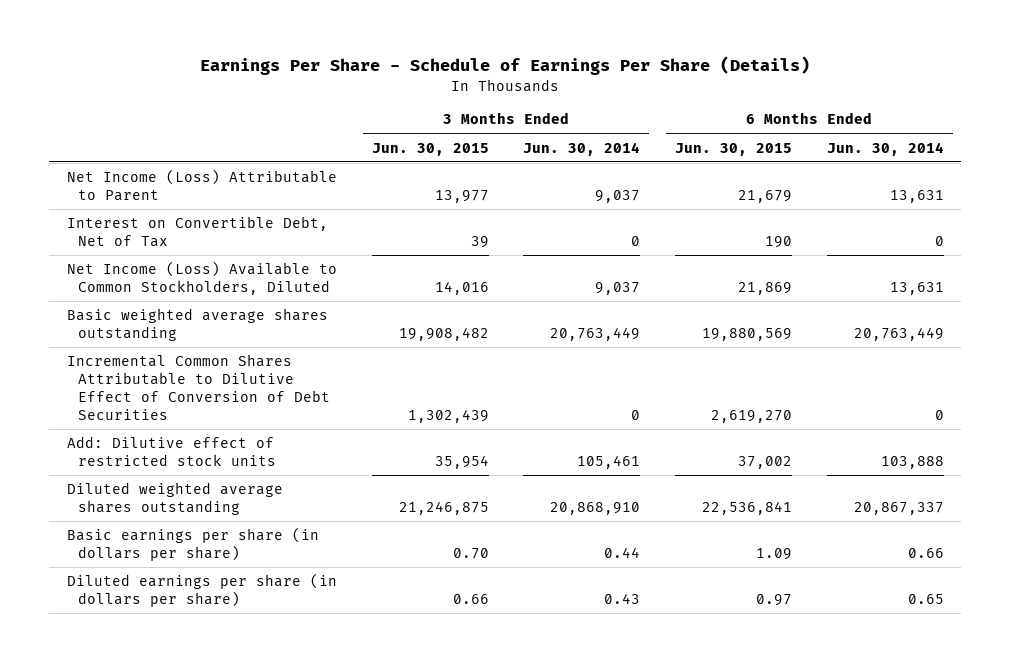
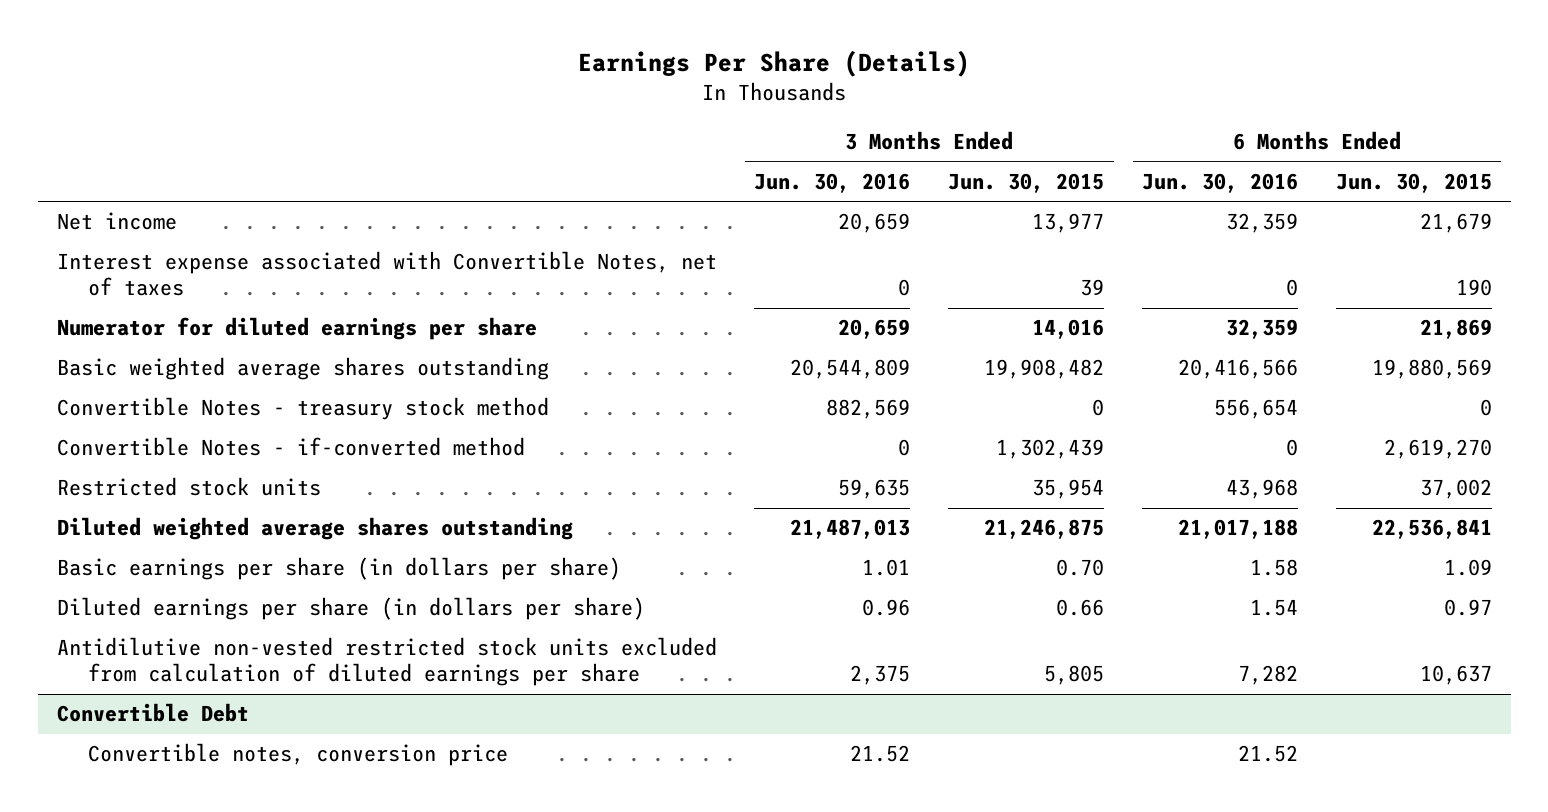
- Earnings Per Share - Schedule of Earnings Per Share (Details)
+ Earnings Per Share (Details)
- | 3 Months Ended Jun. 30, 2015 | 3 Months Ended Jun. 30, 2014 | 6 Months Ended Jun. 30, 2015 | 6 Months Ended Jun. 30, 2014
+ | 3 Months Ended Jun. 30, 2016 | 3 Months Ended Jun. 30, 2015 | 6 Months Ended Jun. 30, 2016 | 6 Months Ended Jun. 30, 2015
- Net Income (Loss) Attributable to Parent | 13,977 | 9,037 | 21,679 | 13,631
- Interest on Convertible Debt, Net of Tax | 39 | 0 | 190 | 0
- Net Income (Loss) Available to Common Stockholders, Diluted | 14,016 | 9,037 | 21,869 | 13,631
+ Net income | 20,659 | 13,977 | 32,359 | 21,679
+ Interest expense associated with Convertible Notes, net of taxes | 0 | 39 | 0 | 190
+ Numerator for diluted earnings per share | 20,659 | 14,016 | 32,359 | 21,869
- Incremental Common Shares Attributable to Dilutive Effect of Conversion of Debt Securities | 1,302,439 | 0 | 2,619,270 | 0
- Add: Dilutive effect of restricted stock units | 35,954 | 105,461 | 37,002 | 103,888
+ Convertible Notes - treasury stock method | 882,569 | 0 | 556,654 | 0
+ Convertible Notes - if-converted method | 0 | 1,302,439 | 0 | 2,619,270
+ Restricted stock units | 59,635 | 35,954 | 43,968 | 37,002
+ Antidilutive non-vested restricted stock units excluded from calculation of diluted earnings per share | 2,375 | 5,805 | 7,282 | 10,637
+ Convertible Debt
+ Convertible notes, conversion price | 21.52 | | 21.52 |

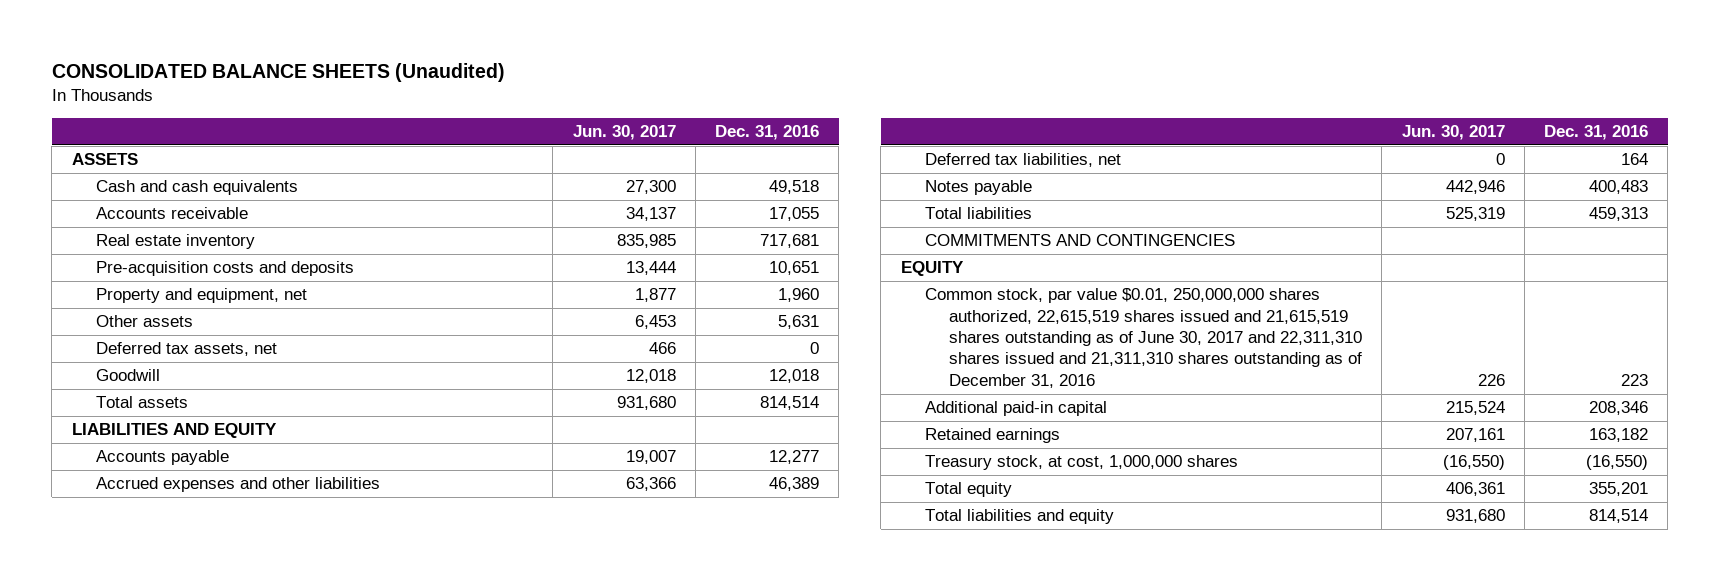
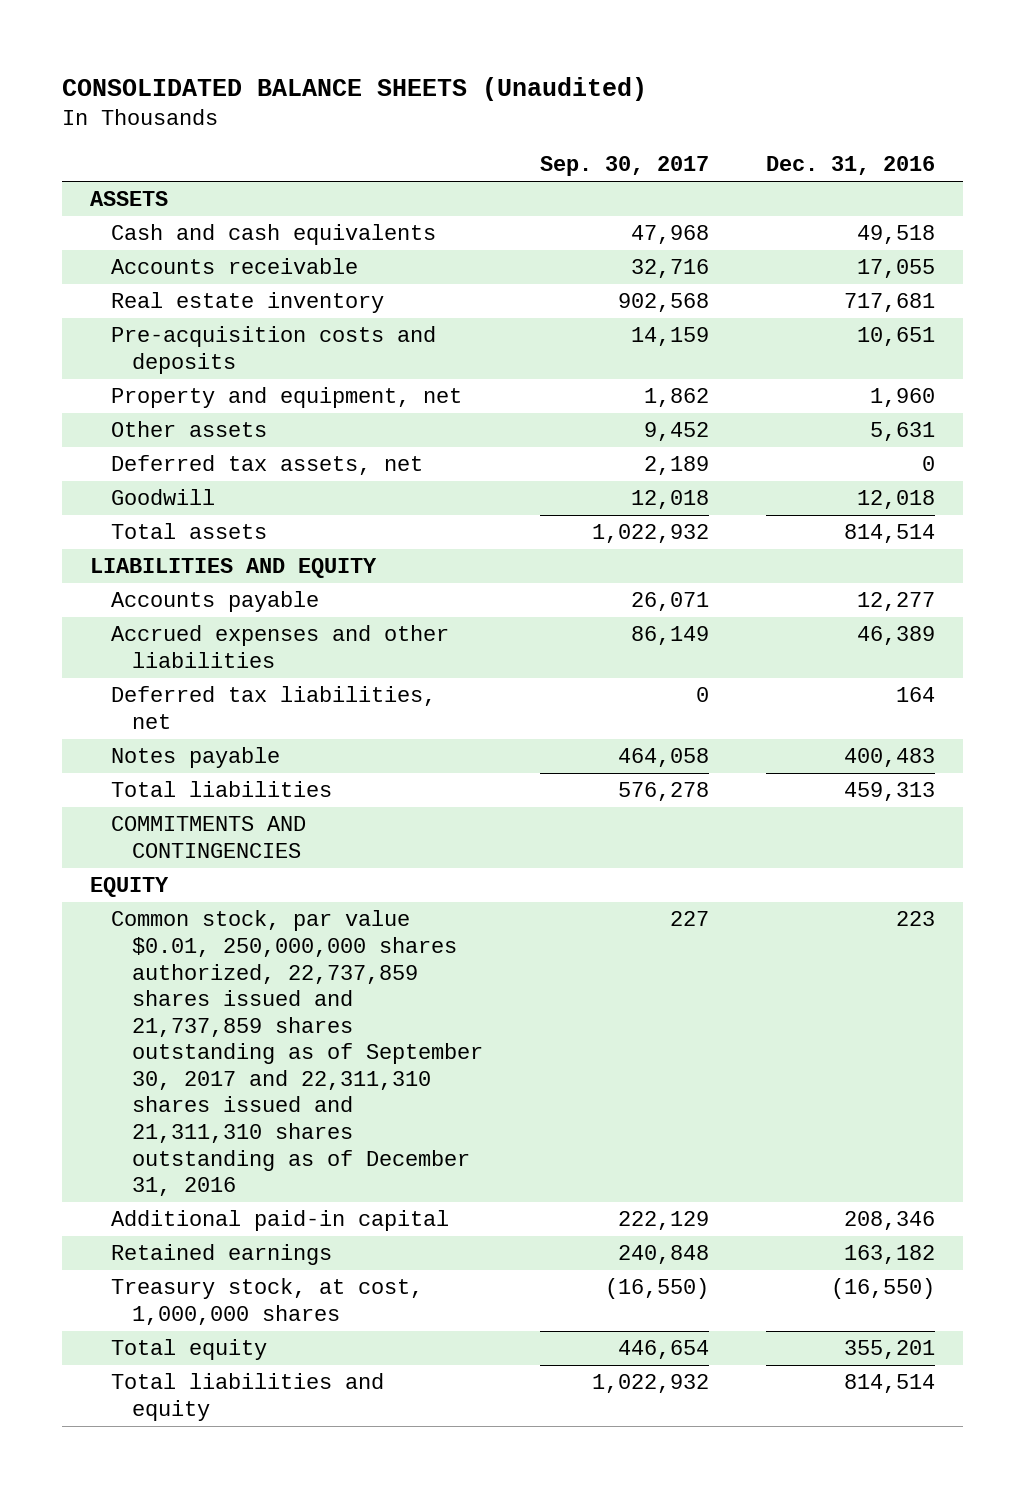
- | Jun. 30, 2017 | Dec. 31, 2016
+ | Sep. 30, 2017 | Dec. 31, 2016
- Common stock, par value $0.01, 250,000,000 shares authorized, 22,615,519 shares issued and 21,615,519 shares outstanding as of June 30, 2017 and 22,311,310 shares issued and 21,311,310 shares outstanding as of December 31, 2016 | 226 | 223
+ Common stock, par value $0.01, 250,000,000 shares authorized, 22,737,859 shares issued and 21,737,859 shares outstanding as of September 30, 2017 and 22,311,310 shares issued and 21,311,310 shares outstanding as of December 31, 2016 | 227 | 223

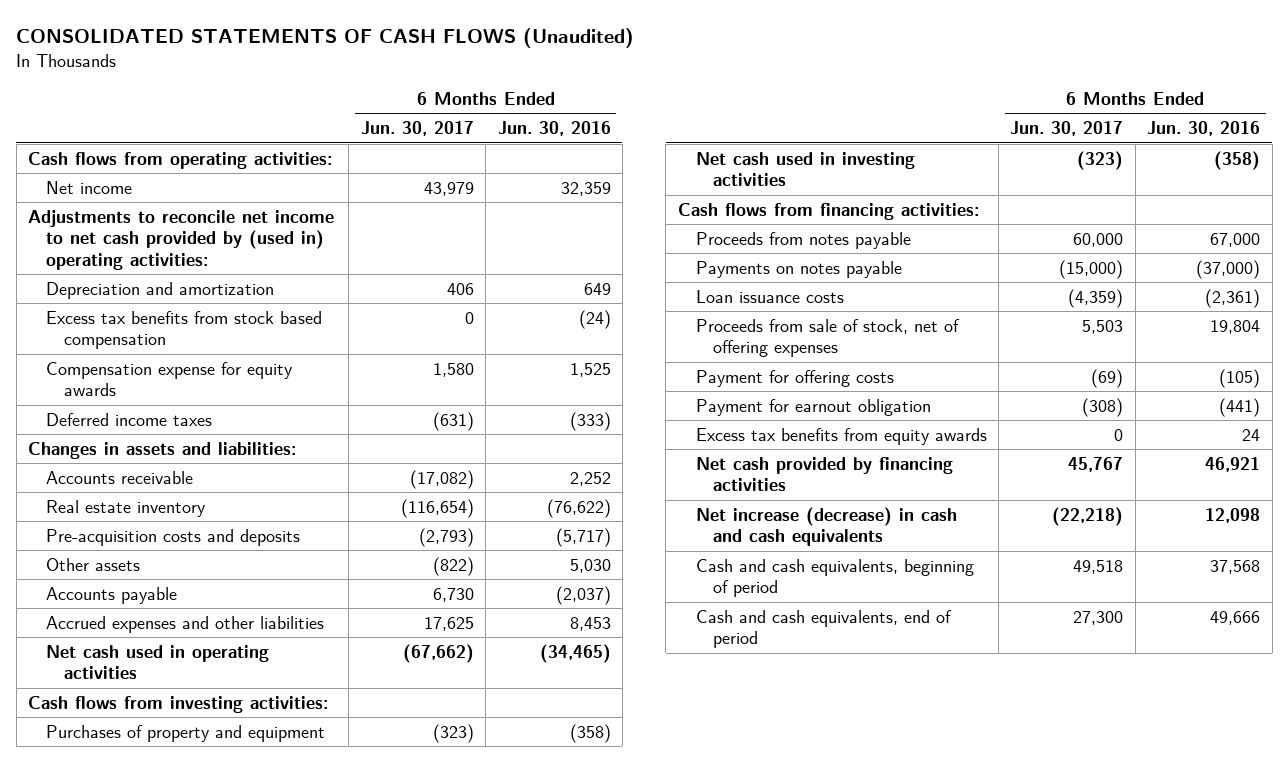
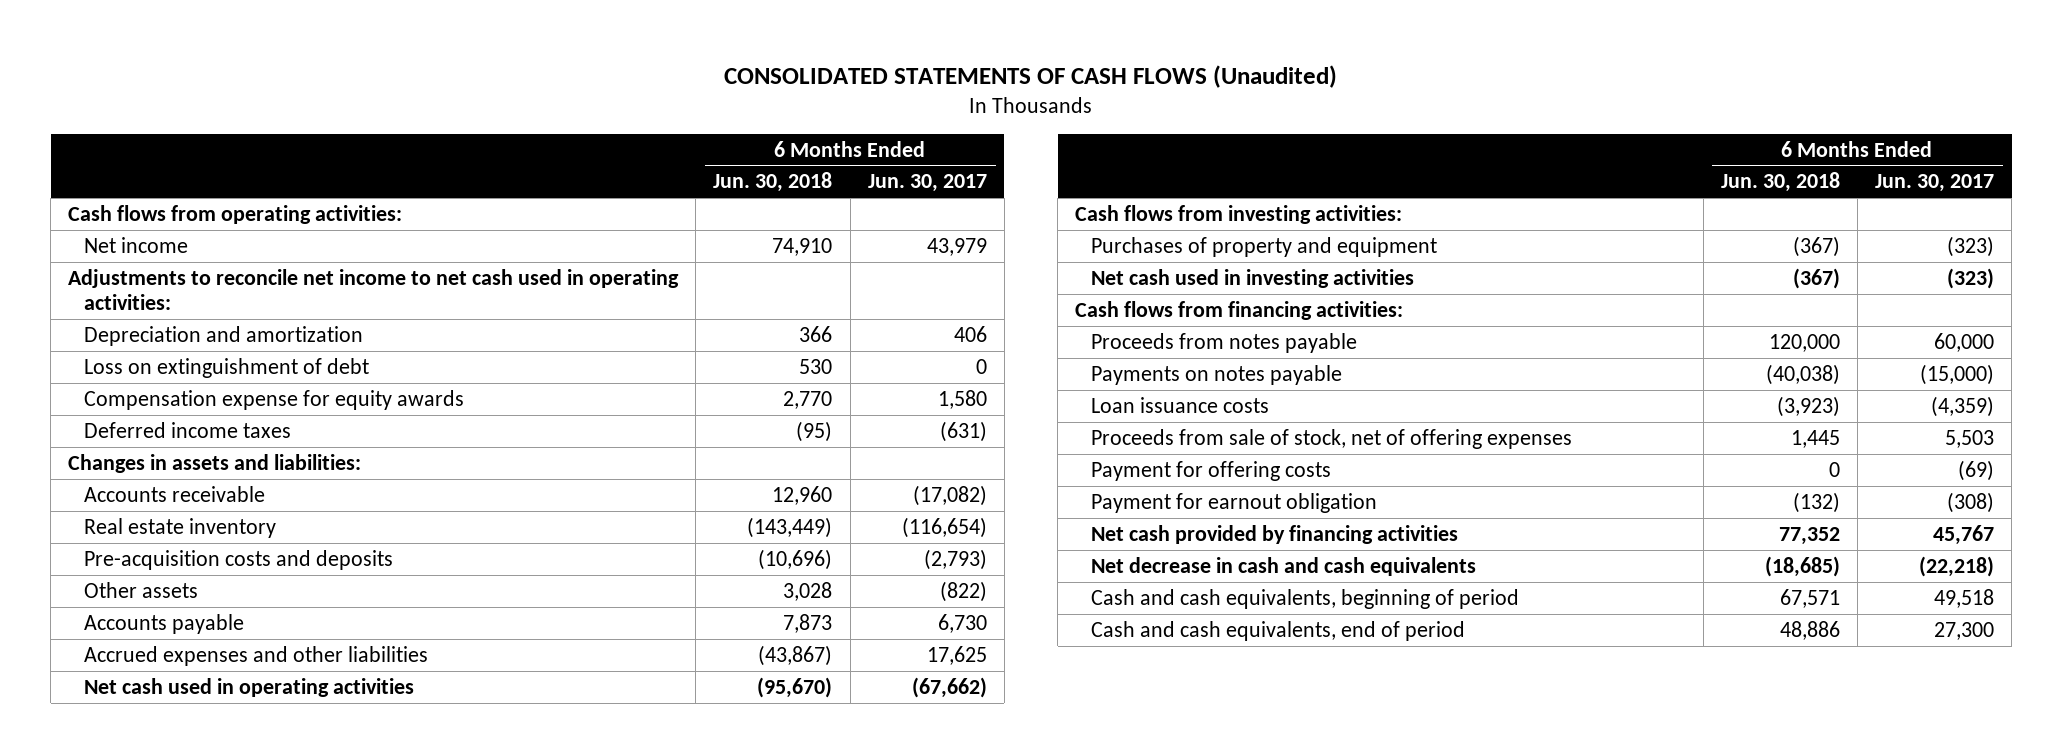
- | 6 Months Ended Jun. 30, 2017 | 6 Months Ended Jun. 30, 2016
+ | 6 Months Ended Jun. 30, 2018 | 6 Months Ended Jun. 30, 2017
- Adjustments to reconcile net income to net cash provided by (used in) operating activities:
+ Adjustments to reconcile net income to net cash used in operating activities:
- Excess tax benefits from stock based compensation | 0 | (24)
+ Loss on extinguishment of debt | 530 | 0
- Excess tax benefits from equity awards | 0 | 24
- Net increase (decrease) in cash and cash equivalents | (22,218) | 12,098
+ Net decrease in cash and cash equivalents | (18,685) | (22,218)

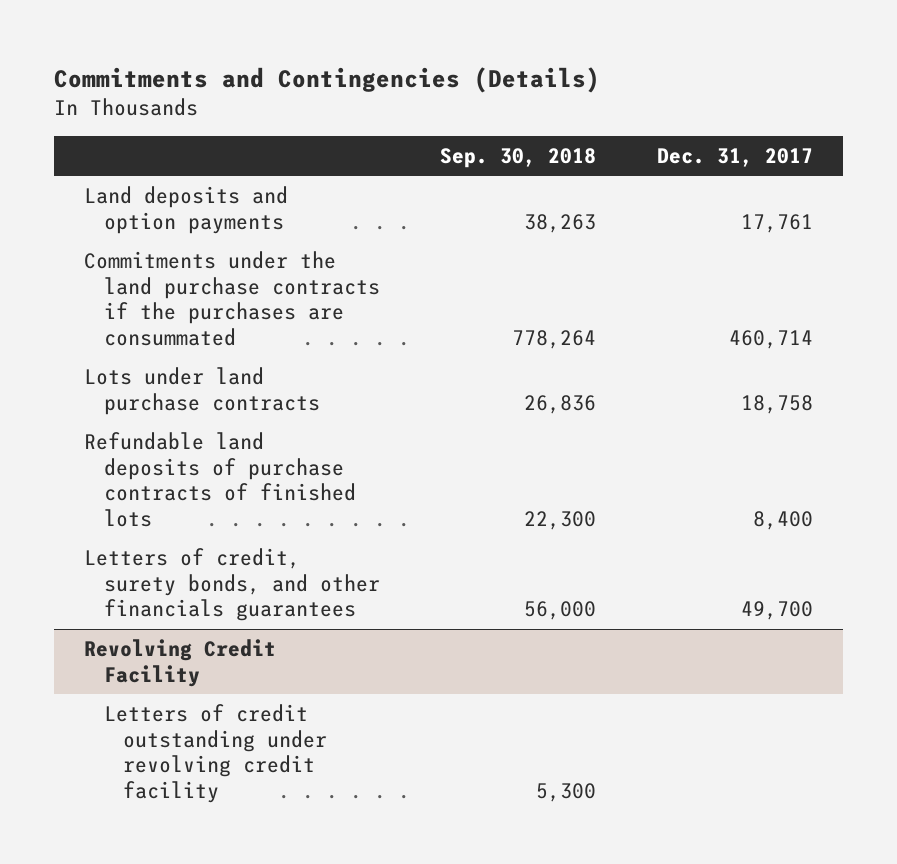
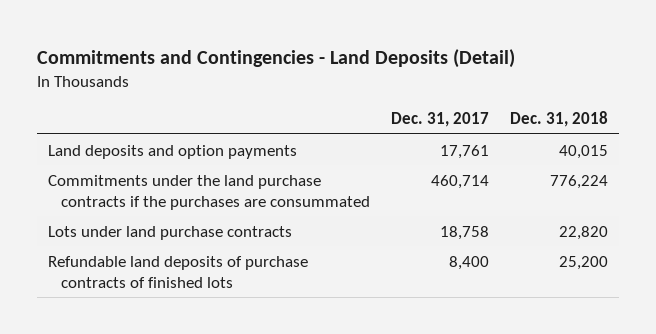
- Commitments and Contingencies (Details)
+ Commitments and Contingencies - Land Deposits (Detail)
- | Sep. 30, 2018 | Dec. 31, 2017
+ | Dec. 31, 2017 | Dec. 31, 2018
- Letters of credit, surety bonds, and other financials guarantees | 56,000 | 49,700
- Revolving Credit Facility
- Letters of credit outstanding under revolving credit facility | 5,300 |

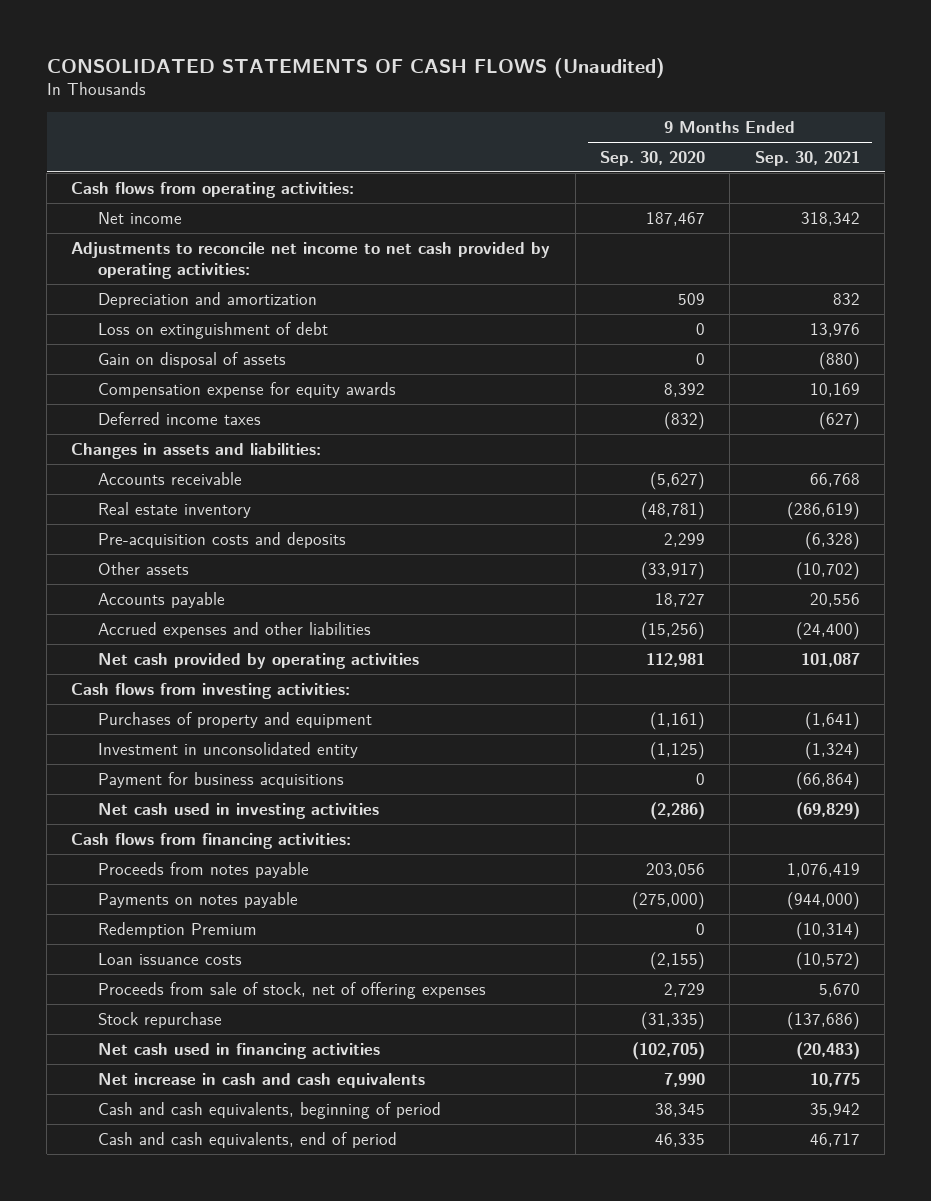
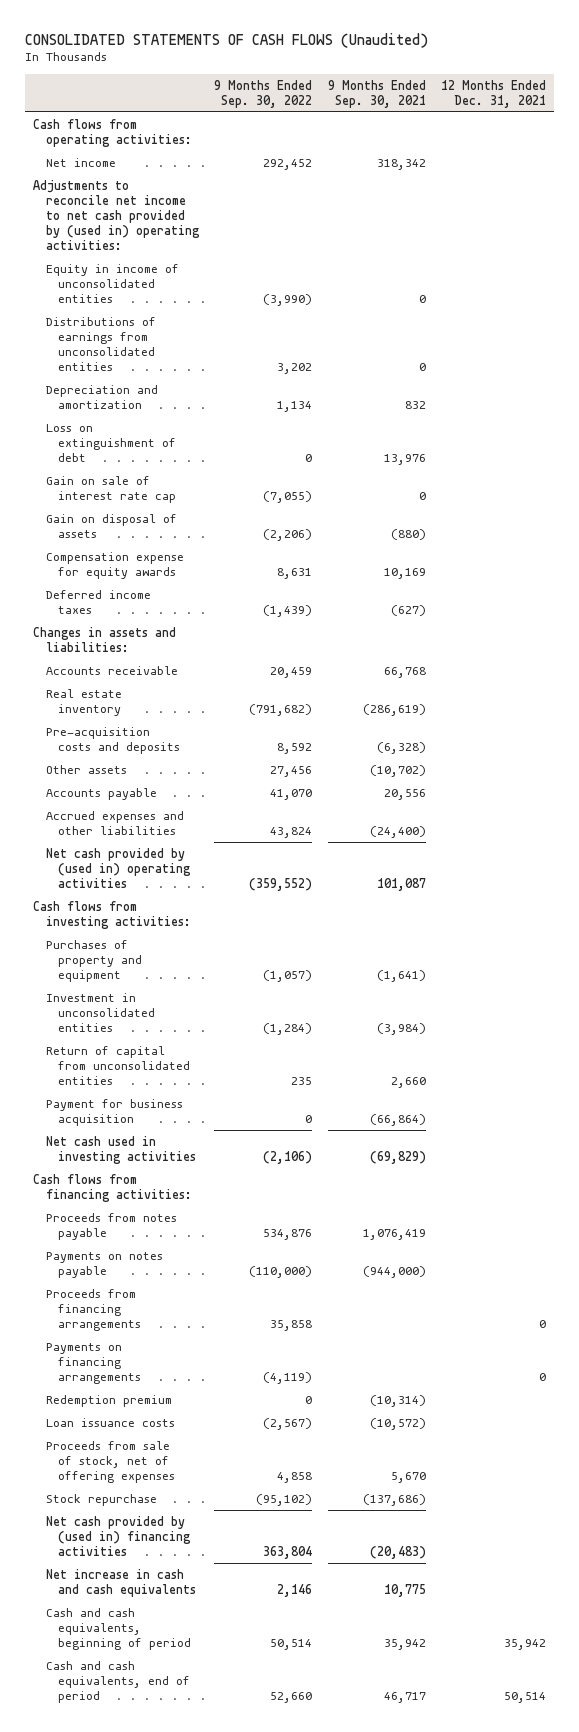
- | 9 Months Ended Sep. 30, 2020 | 9 Months Ended Sep. 30, 2021
+ | 9 Months Ended Sep. 30, 2022 | 9 Months Ended Sep. 30, 2021 | 12 Months Ended Dec. 31, 2021
- Adjustments to reconcile net income to net cash provided by operating activities:
+ Adjustments to reconcile net income to net cash provided by (used in) operating activities:
+ Equity in income of unconsolidated entities | (3,990) | 0 |
+ Distributions of earnings from unconsolidated entities | 3,202 | 0 |
+ Gain on sale of interest rate cap | (7,055) | 0 |
- Net cash provided by operating activities | 112,981 | 101,087
+ Net cash provided by (used in) operating activities | (359,552) | 101,087 |
- Investment in unconsolidated entity | (1,125) | (1,324)
- Payment for business acquisitions | 0 | (66,864)
+ Investment in unconsolidated entities | (1,284) | (3,984) |
+ Return of capital from unconsolidated entities | 235 | 2,660 |
+ Payment for business acquisition | 0 | (66,864) |
- Redemption Premium | 0 | (10,314)
+ Proceeds from financing arrangements | 35,858 | | 0
+ Payments on financing arrangements | (4,119) | | 0
+ Redemption premium | 0 | (10,314) |
- Net cash used in financing activities | (102,705) | (20,483)
+ Net cash provided by (used in) financing activities | 363,804 | (20,483) |

